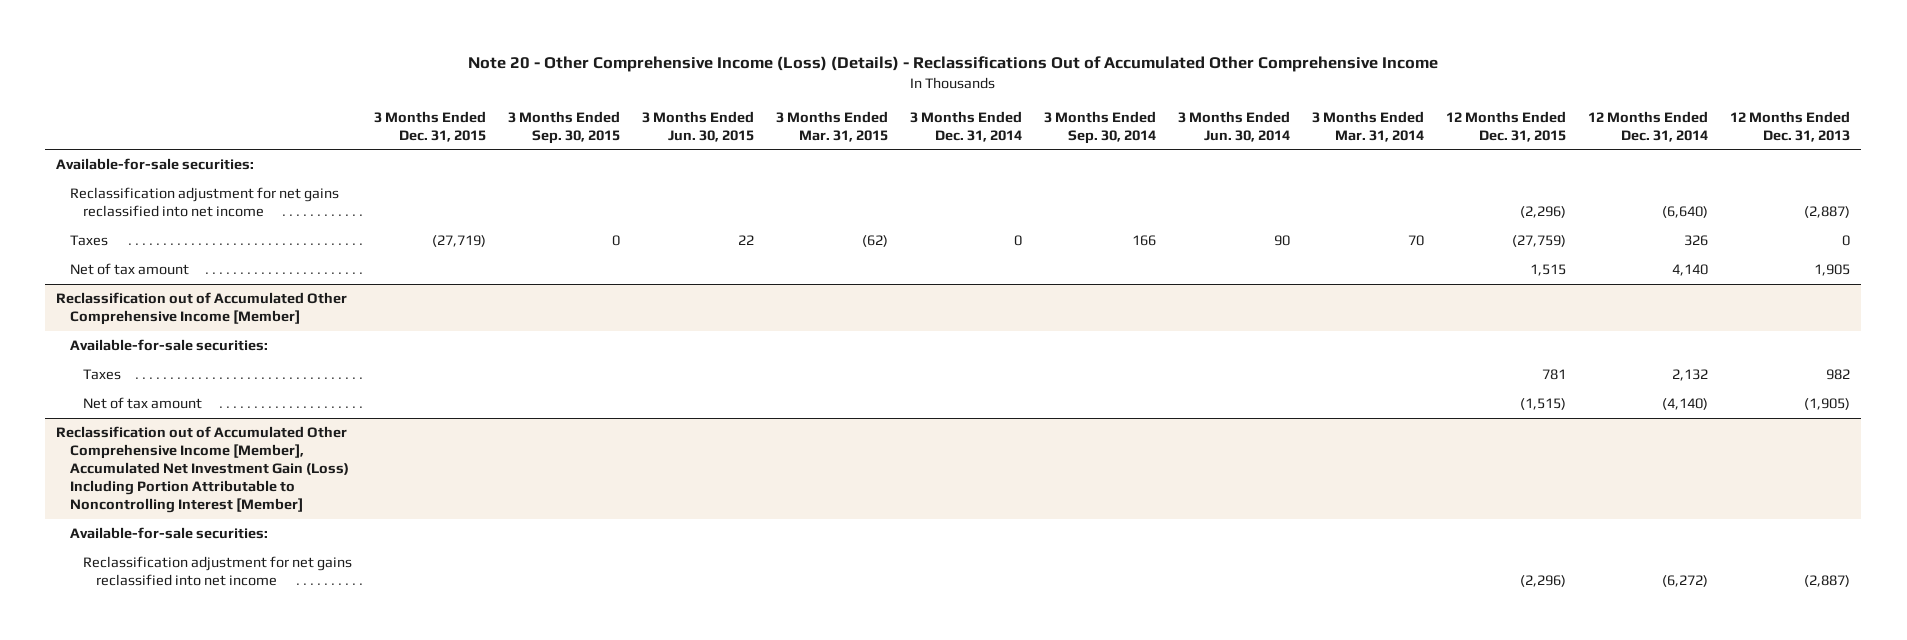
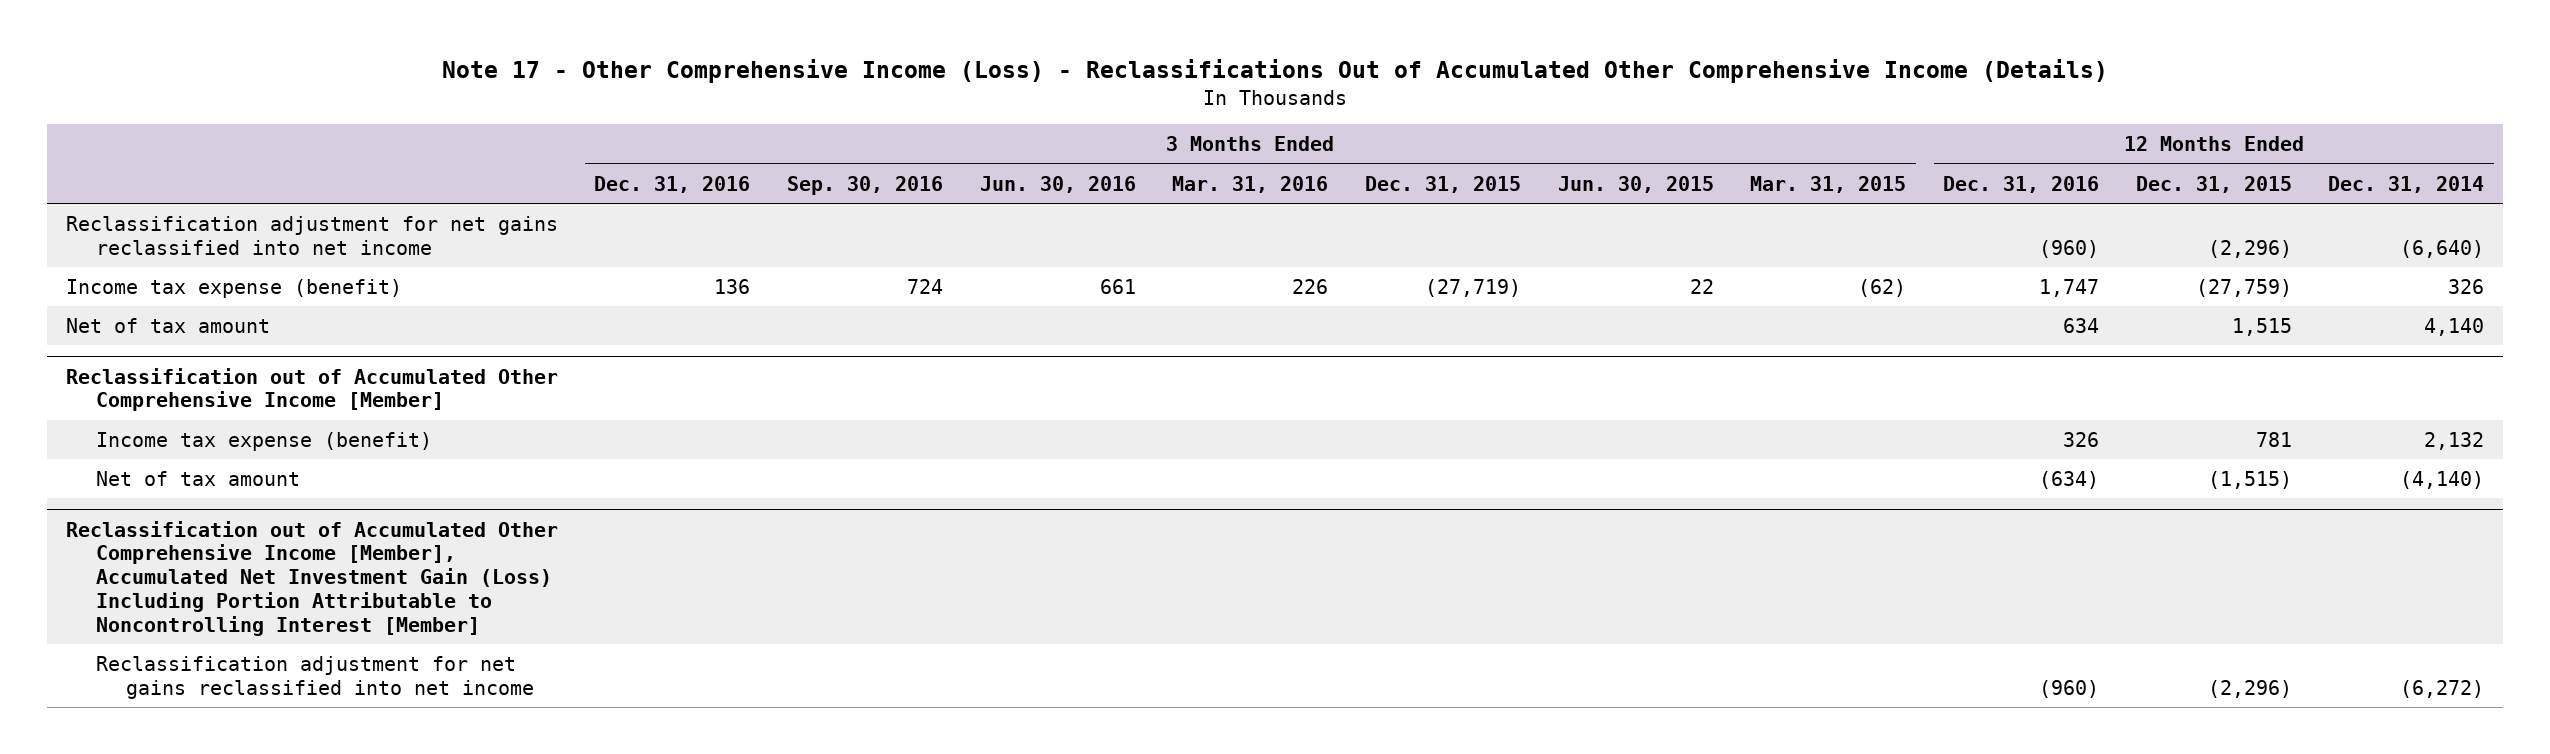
- Note 20 - Other Comprehensive Income (Loss) (Details) - Reclassifications Out of Accumulated Other Comprehensive Income
+ Note 17 - Other Comprehensive Income (Loss) - Reclassifications Out of Accumulated Other Comprehensive Income (Details)
- | 3 Months Ended Dec. 31, 2015 | 3 Months Ended Sep. 30, 2015 | 3 Months Ended Jun. 30, 2015 | 3 Months Ended Mar. 31, 2015 | 3 Months Ended Dec. 31, 2014 | 3 Months Ended Sep. 30, 2014 | 3 Months Ended Jun. 30, 2014 | 3 Months Ended Mar. 31, 2014 | 12 Months Ended Dec. 31, 2015 | 12 Months Ended Dec. 31, 2014 | 12 Months Ended Dec. 31, 2013
+ | 3 Months Ended Dec. 31, 2016 | 3 Months Ended Sep. 30, 2016 | 3 Months Ended Jun. 30, 2016 | 3 Months Ended Mar. 31, 2016 | 3 Months Ended Dec. 31, 2015 | 3 Months Ended Jun. 30, 2015 | 3 Months Ended Mar. 31, 2015 | 12 Months Ended Dec. 31, 2016 | 12 Months Ended Dec. 31, 2015 | 12 Months Ended Dec. 31, 2014
- Available-for-sale securities:
- Taxes | (27,719) | 0 | 22 | (62) | 0 | 166 | 90 | 70 | (27,759) | 326 | 0
+ Income tax expense (benefit) | 136 | 724 | 661 | 226 | (27,719) | 22 | (62) | 1,747 | (27,759) | 326
@ Reclassification out of Accumulated Other Comprehensive Income [Member]
- Available-for-sale securities:
- Taxes | | | | | | | | | 781 | 2,132 | 982
+ Income tax expense (benefit) | | | | | | | | 326 | 781 | 2,132
@ Reclassification out of Accumulated Other Comprehensive Income [Member], Accumulated Net Investment Gain (Loss) Including Portion Attributable to Noncontrolling Interest [Member]
- Available-for-sale securities:

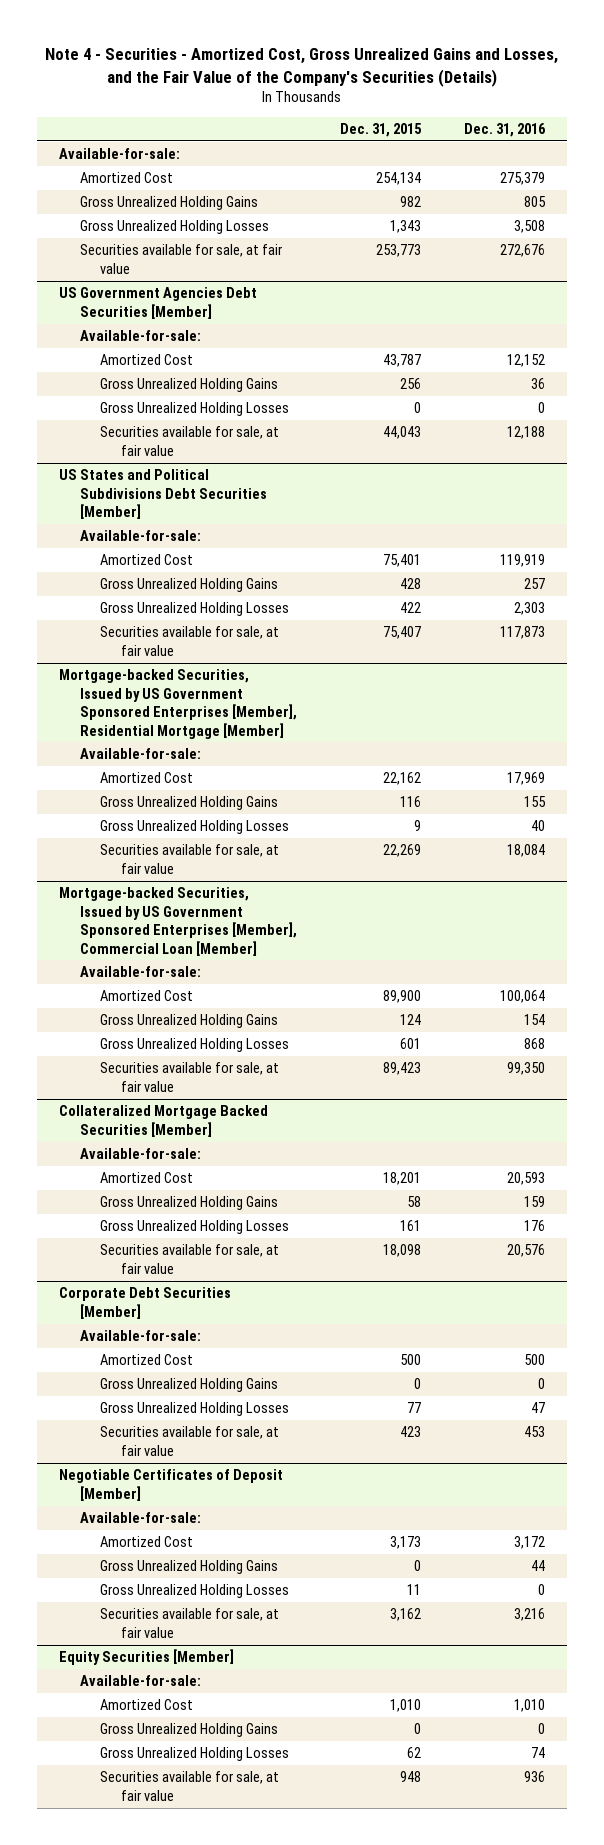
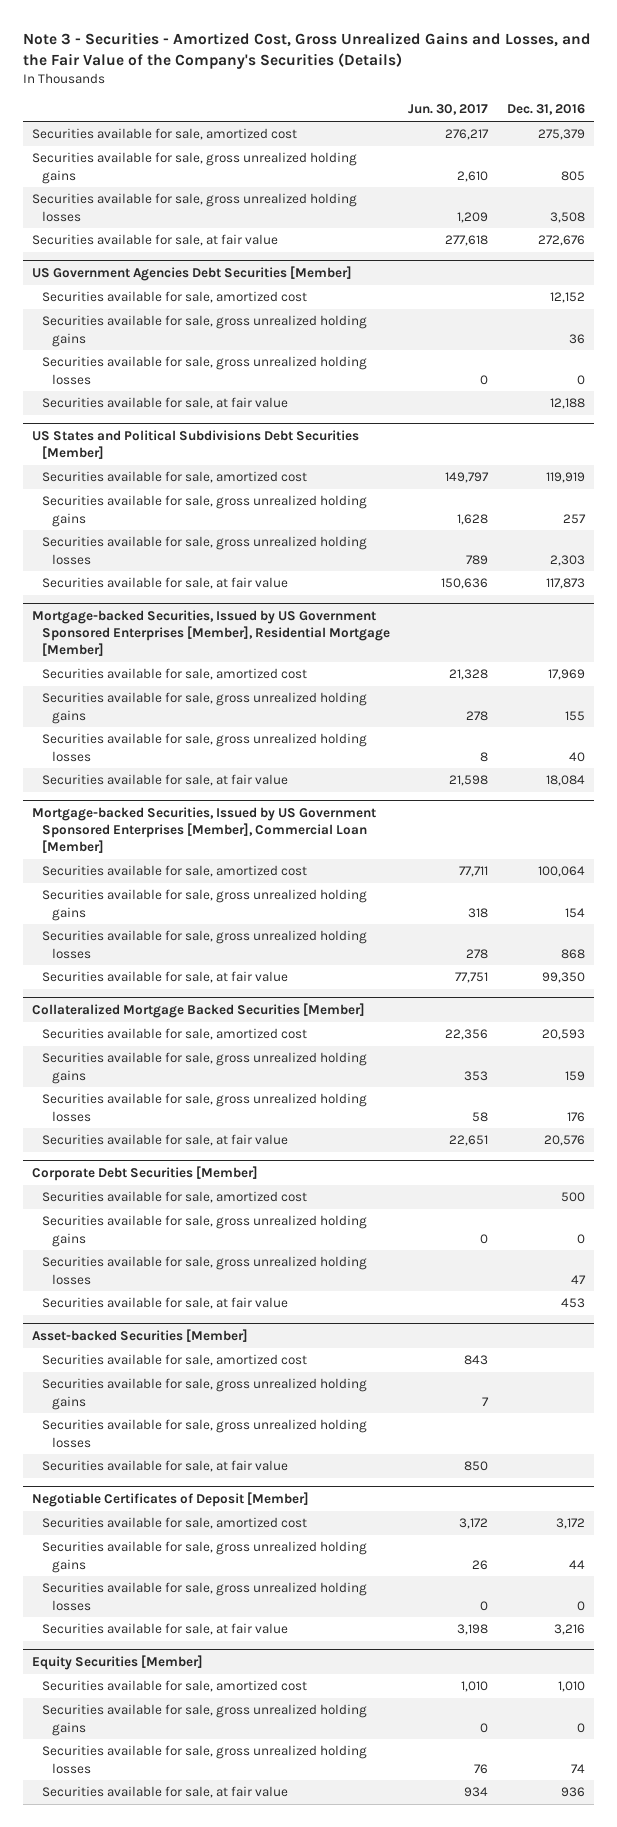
- Note 4 - Securities - Amortized Cost, Gross Unrealized Gains and Losses, and the Fair Value of the Company's Securities (Details)
+ Note 3 - Securities - Amortized Cost, Gross Unrealized Gains and Losses, and the Fair Value of the Company's Securities (Details)
- | Dec. 31, 2015 | Dec. 31, 2016
+ | Jun. 30, 2017 | Dec. 31, 2016
- Available-for-sale:
- Amortized Cost | 254,134 | 275,379
- Gross Unrealized Holding Gains | 982 | 805
- Gross Unrealized Holding Losses | 1,343 | 3,508
+ Securities available for sale, amortized cost | 276,217 | 275,379
+ Securities available for sale, gross unrealized holding gains | 2,610 | 805
+ Securities available for sale, gross unrealized holding losses | 1,209 | 3,508
@ US Government Agencies Debt Securities [Member]
- Available-for-sale:
- Amortized Cost | 43,787 | 12,152
- Gross Unrealized Holding Gains | 256 | 36
- Gross Unrealized Holding Losses | 0 | 0
+ Securities available for sale, amortized cost | | 12,152
+ Securities available for sale, gross unrealized holding gains | | 36
+ Securities available for sale, gross unrealized holding losses | 0 | 0
@ US States and Political Subdivisions Debt Securities [Member]
- Available-for-sale:
- Amortized Cost | 75,401 | 119,919
- Gross Unrealized Holding Gains | 428 | 257
- Gross Unrealized Holding Losses | 422 | 2,303
+ Securities available for sale, amortized cost | 149,797 | 119,919
+ Securities available for sale, gross unrealized holding gains | 1,628 | 257
+ Securities available for sale, gross unrealized holding losses | 789 | 2,303
@ Mortgage-backed Securities, Issued by US Government Sponsored Enterprises [Member], Residential Mortgage [Member]
- Available-for-sale:
- Amortized Cost | 22,162 | 17,969
- Gross Unrealized Holding Gains | 116 | 155
- Gross Unrealized Holding Losses | 9 | 40
+ Securities available for sale, amortized cost | 21,328 | 17,969
+ Securities available for sale, gross unrealized holding gains | 278 | 155
+ Securities available for sale, gross unrealized holding losses | 8 | 40
@ Mortgage-backed Securities, Issued by US Government Sponsored Enterprises [Member], Commercial Loan [Member]
- Available-for-sale:
- Amortized Cost | 89,900 | 100,064
- Gross Unrealized Holding Gains | 124 | 154
- Gross Unrealized Holding Losses | 601 | 868
+ Securities available for sale, amortized cost | 77,711 | 100,064
+ Securities available for sale, gross unrealized holding gains | 318 | 154
+ Securities available for sale, gross unrealized holding losses | 278 | 868
@ Collateralized Mortgage Backed Securities [Member]
- Available-for-sale:
- Amortized Cost | 18,201 | 20,593
- Gross Unrealized Holding Gains | 58 | 159
- Gross Unrealized Holding Losses | 161 | 176
+ Securities available for sale, amortized cost | 22,356 | 20,593
+ Securities available for sale, gross unrealized holding gains | 353 | 159
+ Securities available for sale, gross unrealized holding losses | 58 | 176
@ Corporate Debt Securities [Member]
- Available-for-sale:
- Amortized Cost | 500 | 500
- Gross Unrealized Holding Gains | 0 | 0
- Gross Unrealized Holding Losses | 77 | 47
+ Securities available for sale, amortized cost | | 500
+ Securities available for sale, gross unrealized holding gains | 0 | 0
+ Securities available for sale, gross unrealized holding losses | | 47
+ Asset-backed Securities [Member]
+ Securities available for sale, amortized cost | 843 |
+ Securities available for sale, gross unrealized holding gains | 7 |
+ Securities available for sale, gross unrealized holding losses
+ Securities available for sale, at fair value | 850 |
@ Negotiable Certificates of Deposit [Member]
- Available-for-sale:
- Amortized Cost | 3,173 | 3,172
- Gross Unrealized Holding Gains | 0 | 44
- Gross Unrealized Holding Losses | 11 | 0
+ Securities available for sale, amortized cost | 3,172 | 3,172
+ Securities available for sale, gross unrealized holding gains | 26 | 44
+ Securities available for sale, gross unrealized holding losses | 0 | 0
@ Equity Securities [Member]
- Available-for-sale:
- Amortized Cost | 1,010 | 1,010
- Gross Unrealized Holding Gains | 0 | 0
- Gross Unrealized Holding Losses | 62 | 74
+ Securities available for sale, amortized cost | 1,010 | 1,010
+ Securities available for sale, gross unrealized holding gains | 0 | 0
+ Securities available for sale, gross unrealized holding losses | 76 | 74

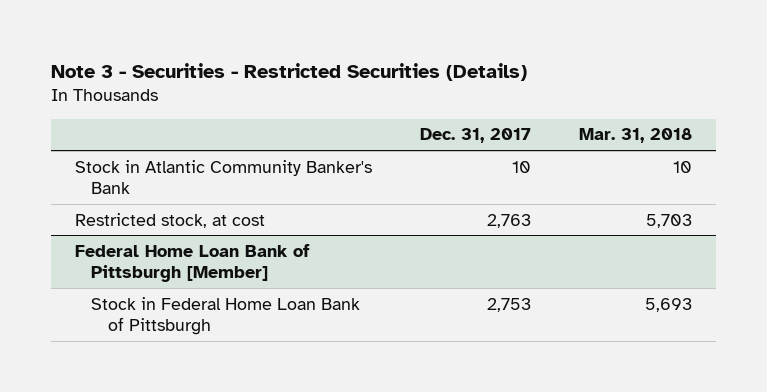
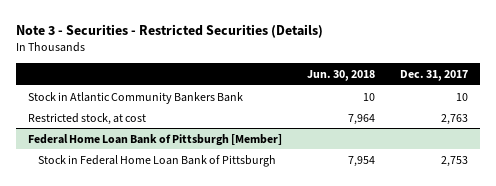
- | Dec. 31, 2017 | Mar. 31, 2018
+ | Jun. 30, 2018 | Dec. 31, 2017
- Stock in Atlantic Community Banker's Bank | 10 | 10
+ Stock in Atlantic Community Bankers Bank | 10 | 10

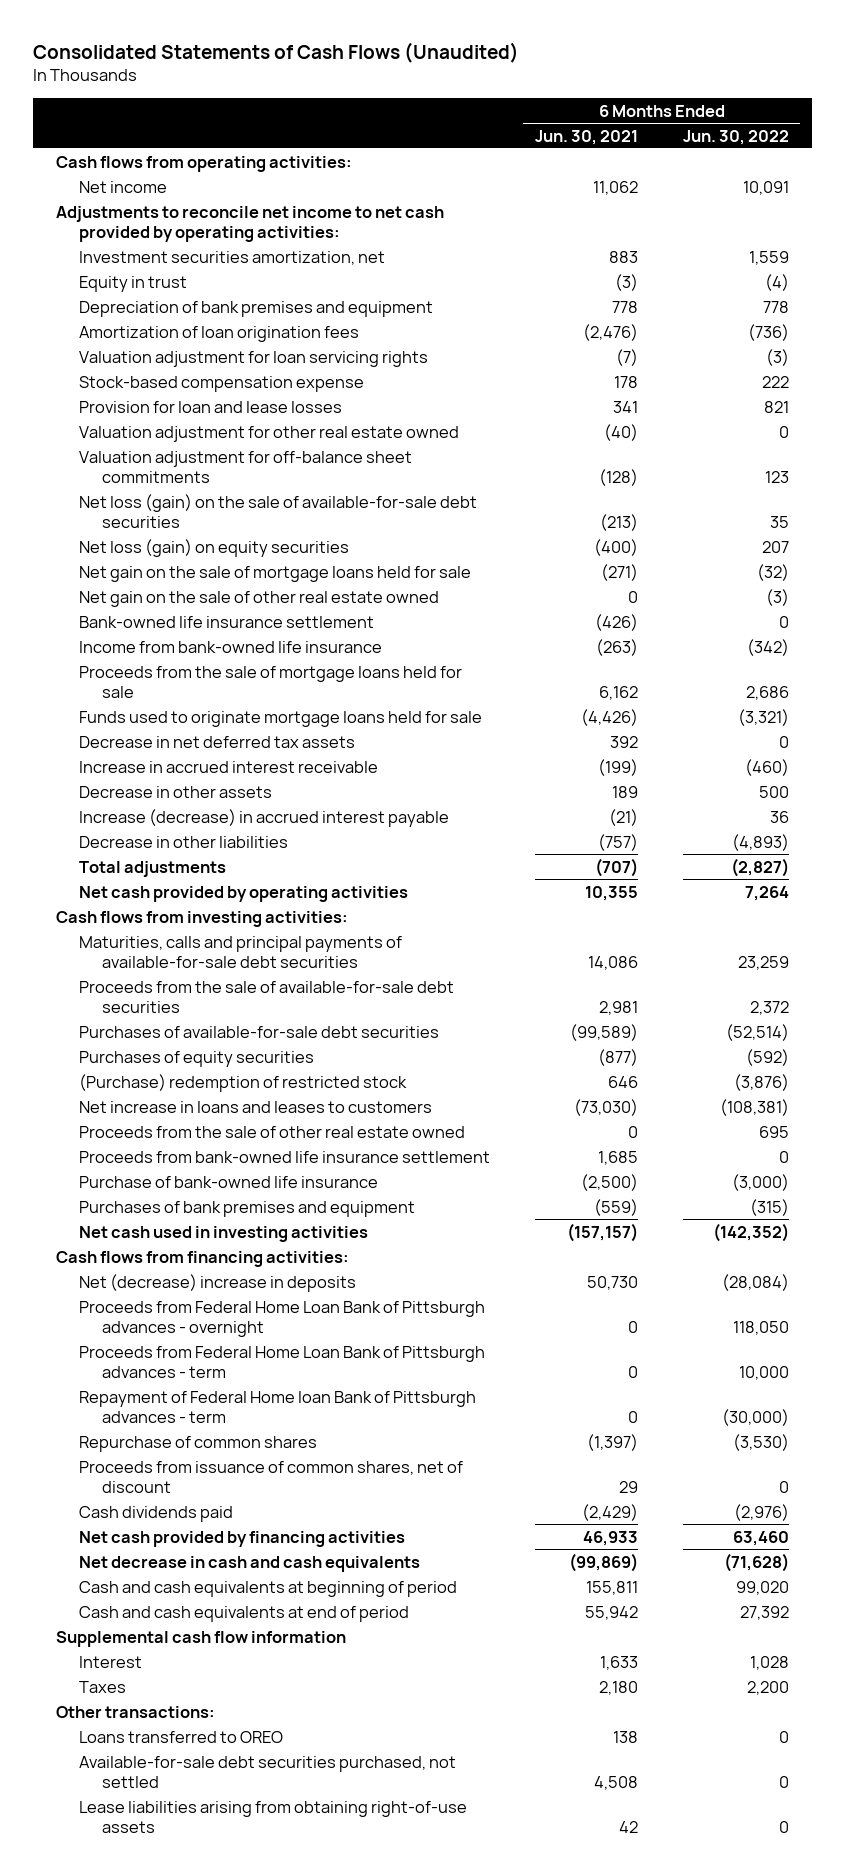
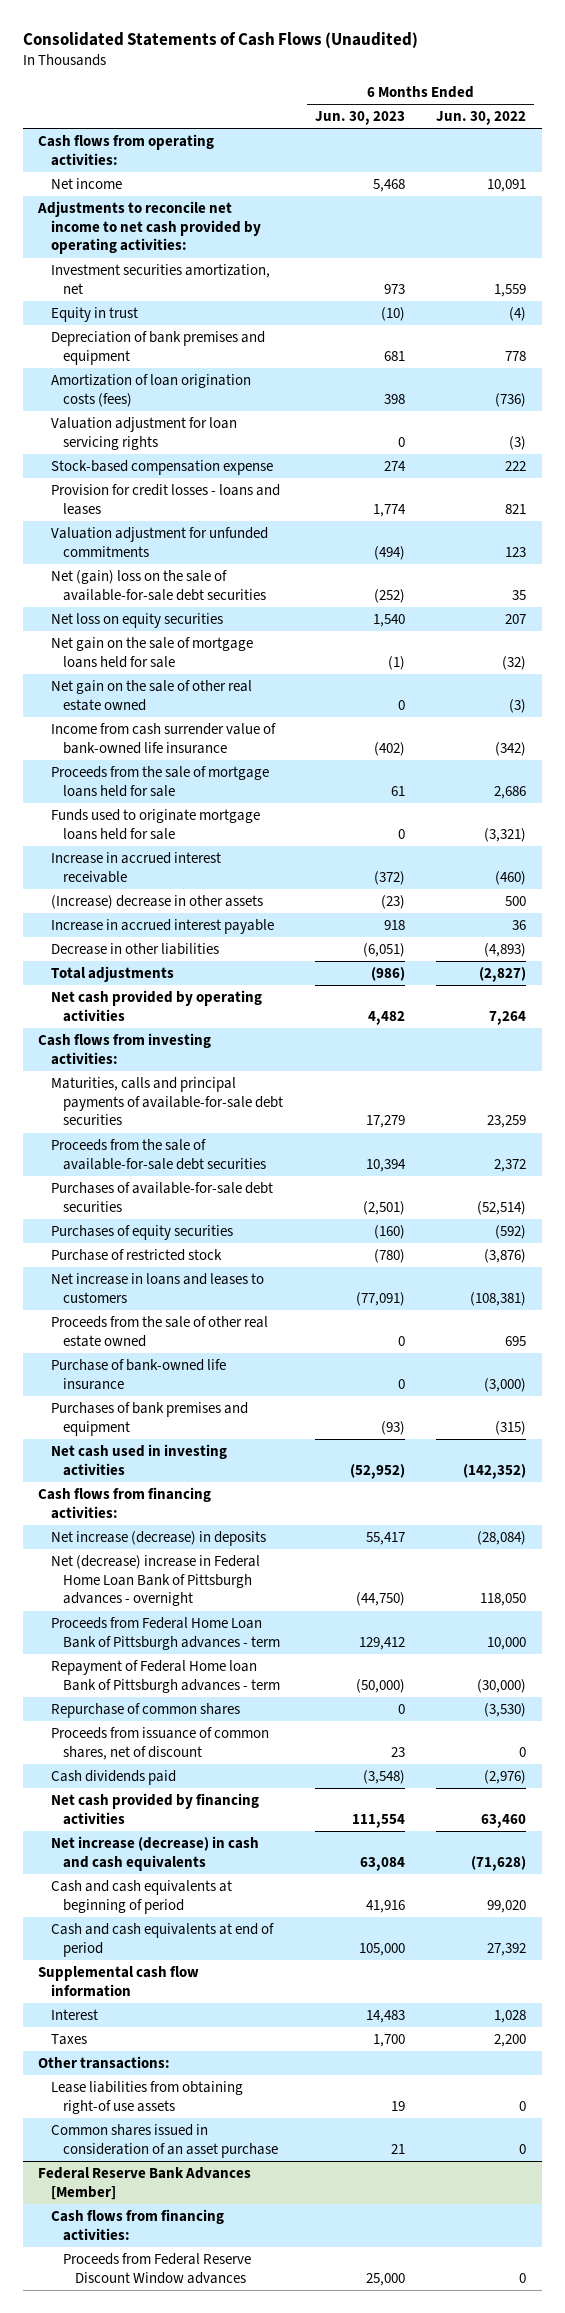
- | 6 Months Ended Jun. 30, 2021 | 6 Months Ended Jun. 30, 2022
+ | 6 Months Ended Jun. 30, 2023 | 6 Months Ended Jun. 30, 2022
- Amortization of loan origination fees | (2,476) | (736)
+ Amortization of loan origination costs (fees) | 398 | (736)
- Provision for loan and lease losses | 341 | 821
- Valuation adjustment for other real estate owned | (40) | 0
- Valuation adjustment for off-balance sheet commitments | (128) | 123
- Net loss (gain) on the sale of available-for-sale debt securities | (213) | 35
- Net loss (gain) on equity securities | (400) | 207
+ Provision for credit losses - loans and leases | 1,774 | 821
+ Valuation adjustment for unfunded commitments | (494) | 123
+ Net (gain) loss on the sale of available-for-sale debt securities | (252) | 35
+ Net loss on equity securities | 1,540 | 207
- Bank-owned life insurance settlement | (426) | 0
- Income from bank-owned life insurance | (263) | (342)
+ Income from cash surrender value of bank-owned life insurance | (402) | (342)
- Decrease in net deferred tax assets | 392 | 0
- Decrease in other assets | 189 | 500
- Increase (decrease) in accrued interest payable | (21) | 36
+ (Increase) decrease in other assets | (23) | 500
+ Increase in accrued interest payable | 918 | 36
- (Purchase) redemption of restricted stock | 646 | (3,876)
+ Purchase of restricted stock | (780) | (3,876)
- Proceeds from bank-owned life insurance settlement | 1,685 | 0
- Net (decrease) increase in deposits | 50,730 | (28,084)
- Proceeds from Federal Home Loan Bank of Pittsburgh advances - overnight | 0 | 118,050
+ Net increase (decrease) in deposits | 55,417 | (28,084)
+ Net (decrease) increase in Federal Home Loan Bank of Pittsburgh advances - overnight | (44,750) | 118,050
- Net decrease in cash and cash equivalents | (99,869) | (71,628)
+ Net increase (decrease) in cash and cash equivalents | 63,084 | (71,628)
- Loans transferred to OREO | 138 | 0
- Available-for-sale debt securities purchased, not settled | 4,508 | 0
- Lease liabilities arising from obtaining right-of-use assets | 42 | 0
+ Lease liabilities from obtaining right-of use assets | 19 | 0
+ Common shares issued in consideration of an asset purchase | 21 | 0
+ Federal Reserve Bank Advances [Member]
+ Cash flows from financing activities:
+ Proceeds from Federal Reserve Discount Window advances | 25,000 | 0

